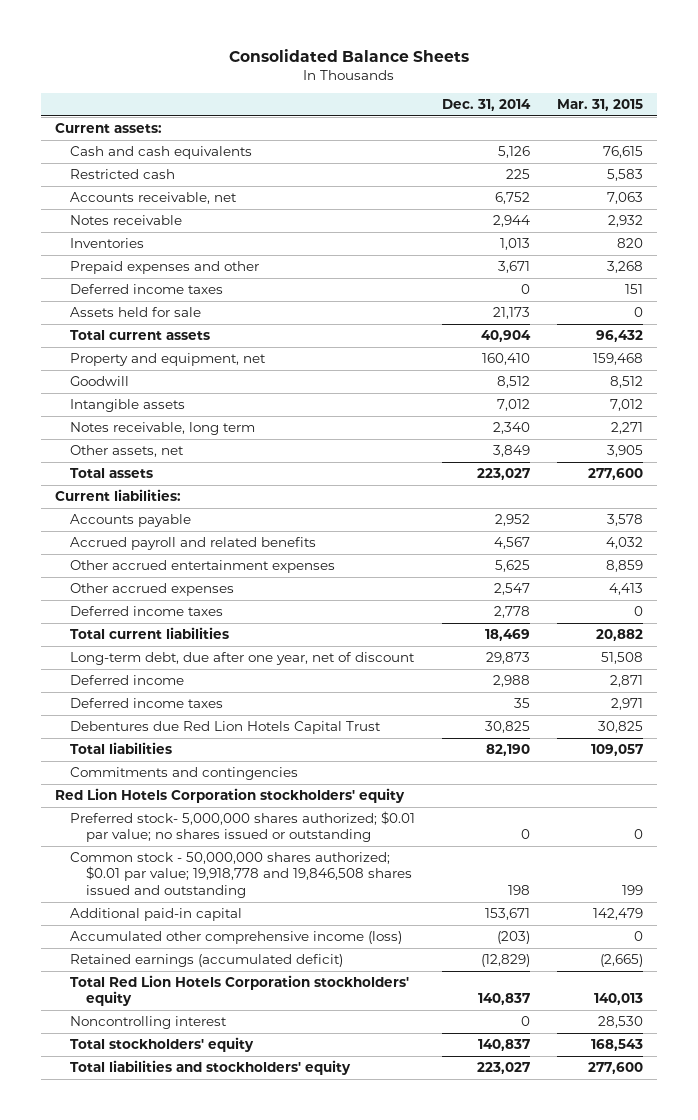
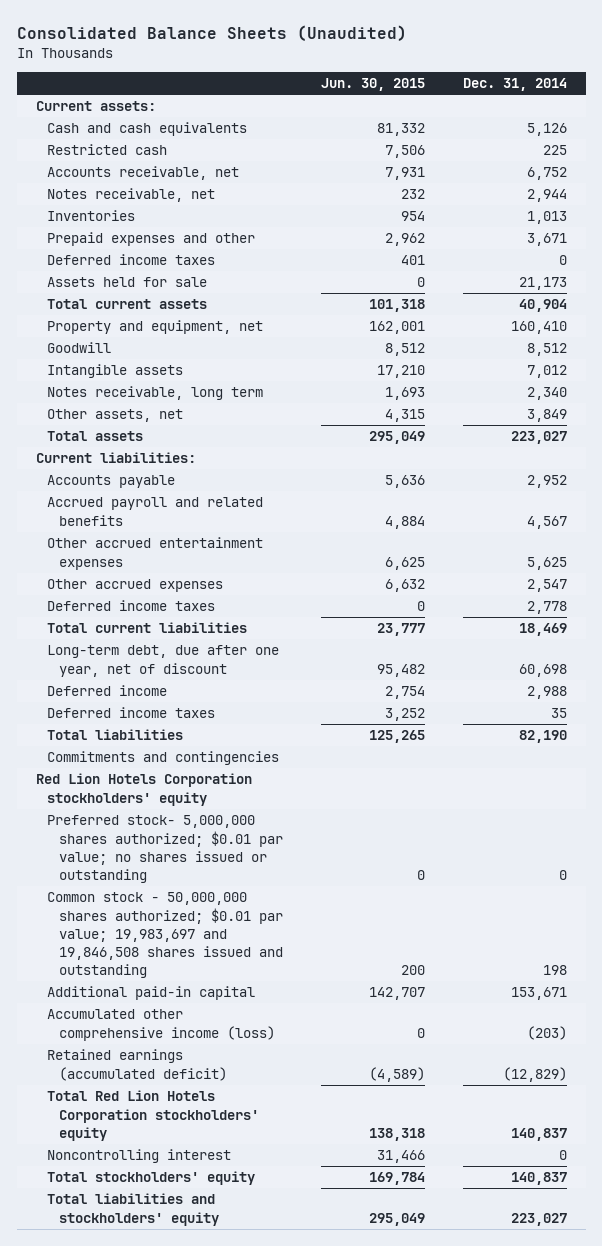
- Consolidated Balance Sheets
+ Consolidated Balance Sheets (Unaudited)
- | Dec. 31, 2014 | Mar. 31, 2015
+ | Jun. 30, 2015 | Dec. 31, 2014
- Notes receivable | 2,944 | 2,932
+ Notes receivable, net | 232 | 2,944
- Long-term debt, due after one year, net of discount | 29,873 | 51,508
+ Long-term debt, due after one year, net of discount | 95,482 | 60,698
- Debentures due Red Lion Hotels Capital Trust | 30,825 | 30,825
- Common stock - 50,000,000 shares authorized; $0.01 par value; 19,918,778 and 19,846,508 shares issued and outstanding | 198 | 199
+ Common stock - 50,000,000 shares authorized; $0.01 par value; 19,983,697 and 19,846,508 shares issued and outstanding | 200 | 198

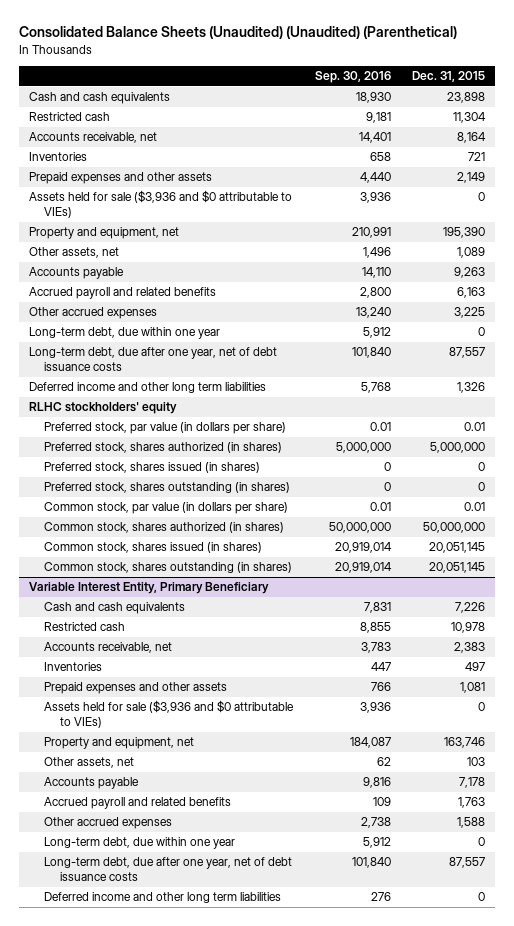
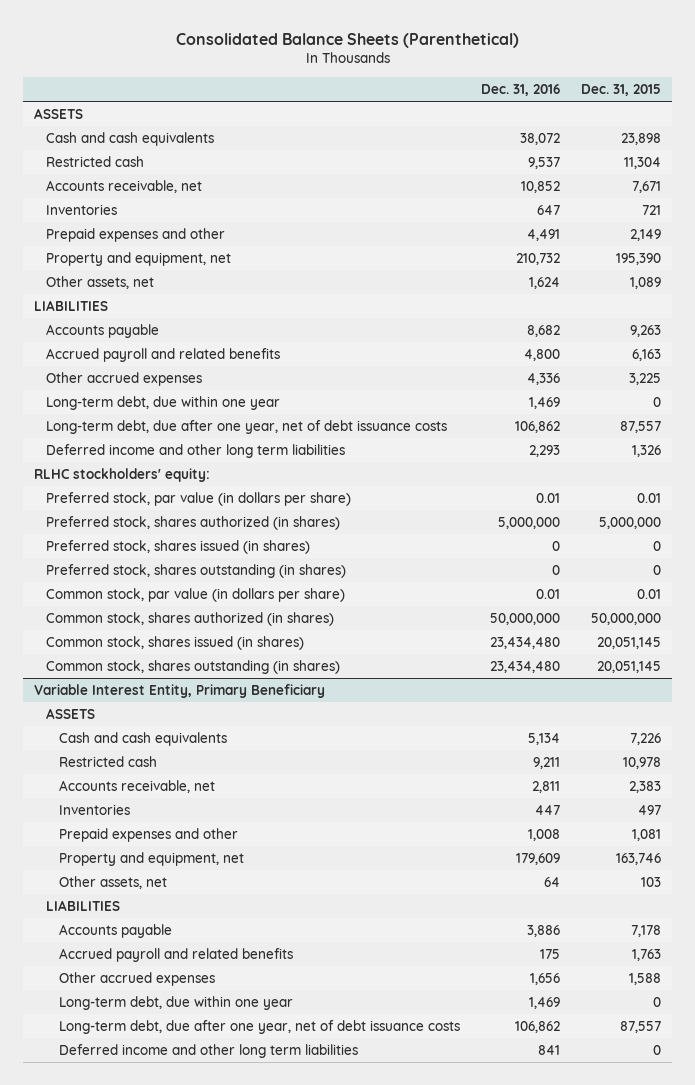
- Consolidated Balance Sheets (Unaudited) (Unaudited) (Parenthetical)
+ Consolidated Balance Sheets (Parenthetical)
- | Sep. 30, 2016 | Dec. 31, 2015
+ | Dec. 31, 2016 | Dec. 31, 2015
+ ASSETS
- Accounts receivable, net | 14,401 | 8,164
+ Accounts receivable, net | 10,852 | 7,671
- Prepaid expenses and other assets | 4,440 | 2,149
- Assets held for sale ($3,936 and $0 attributable to VIEs) | 3,936 | 0
+ Prepaid expenses and other | 4,491 | 2,149
+ LIABILITIES
- RLHC stockholders' equity
+ RLHC stockholders' equity:
@ Variable Interest Entity, Primary Beneficiary
+ ASSETS
- Prepaid expenses and other assets | 766 | 1,081
- Assets held for sale ($3,936 and $0 attributable to VIEs) | 3,936 | 0
+ Prepaid expenses and other | 1,008 | 1,081
+ LIABILITIES

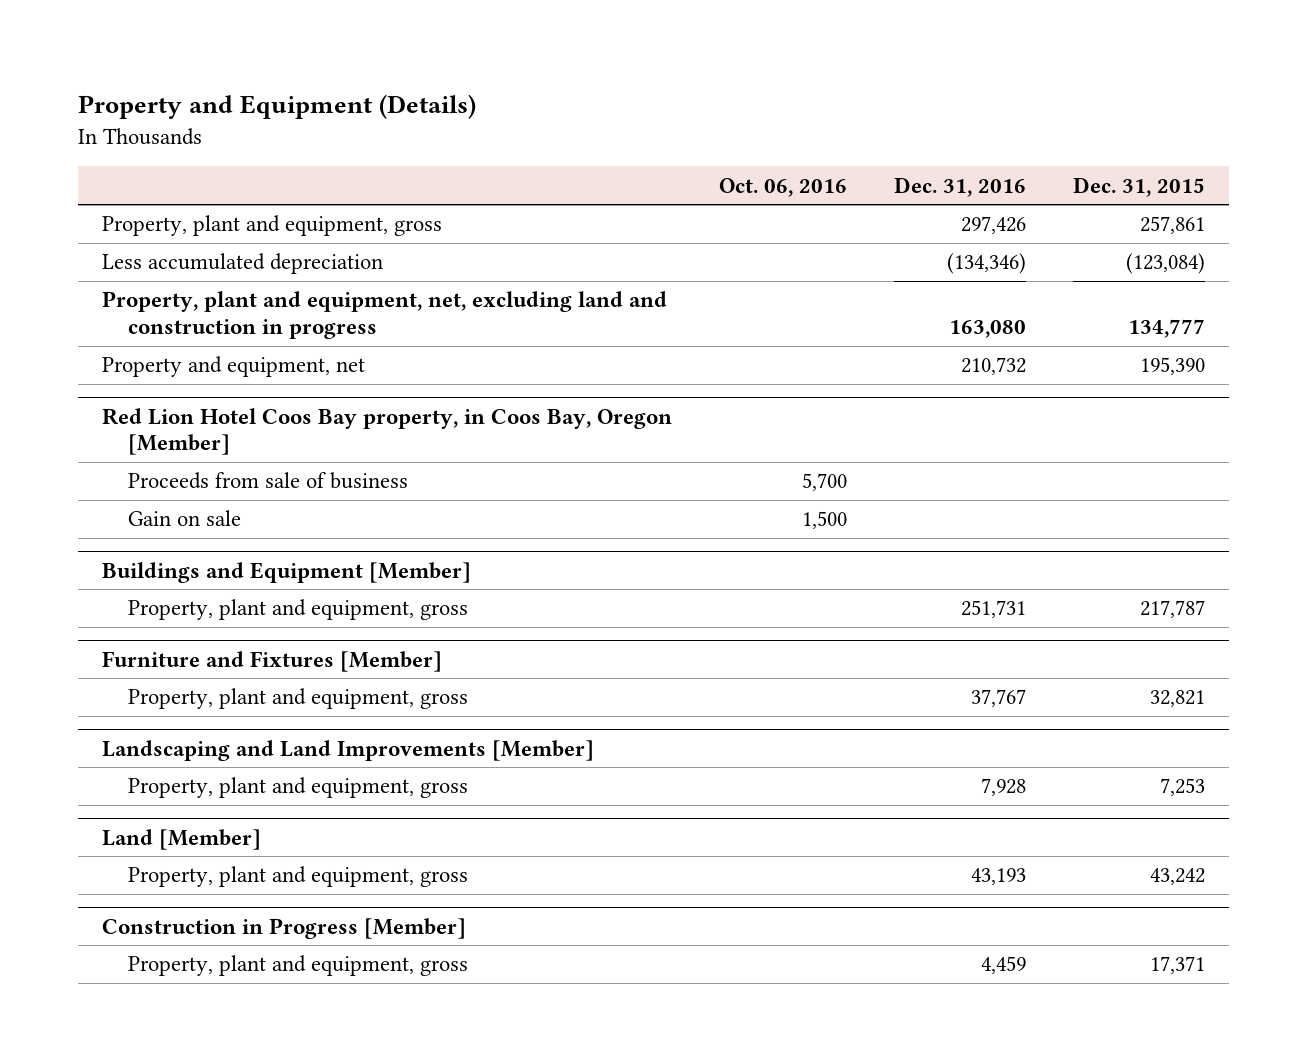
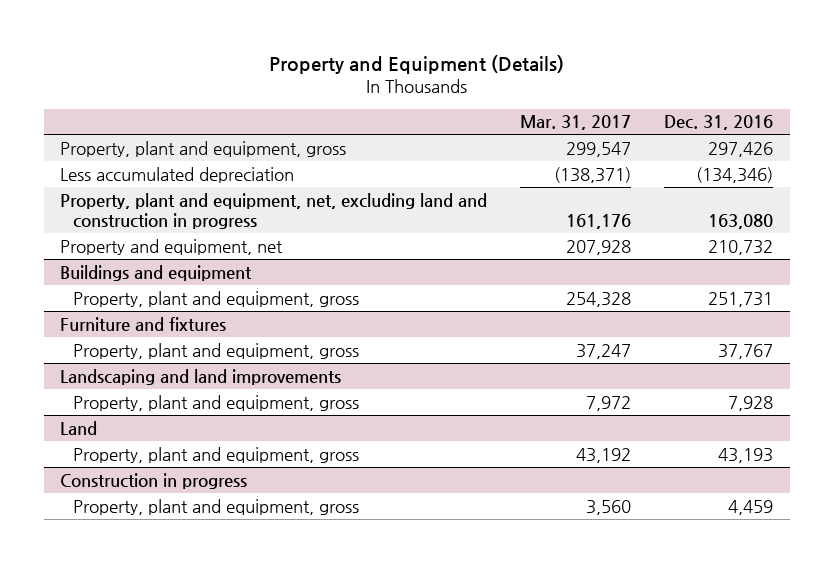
- | Oct. 06, 2016 | Dec. 31, 2016 | Dec. 31, 2015
+ | Mar. 31, 2017 | Dec. 31, 2016
- Red Lion Hotel Coos Bay property, in Coos Bay, Oregon [Member]
- Proceeds from sale of business | 5,700 | |
- Gain on sale | 1,500 | |
- Buildings and Equipment [Member]
+ Buildings and equipment
- Furniture and Fixtures [Member]
+ Furniture and fixtures
- Landscaping and Land Improvements [Member]
+ Landscaping and land improvements
- Land [Member]
+ Land
- Construction in Progress [Member]
+ Construction in progress

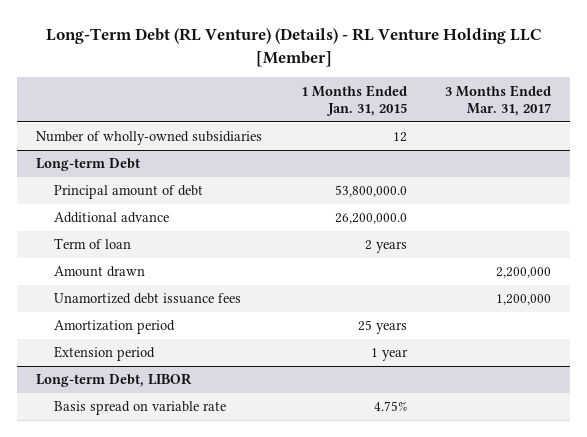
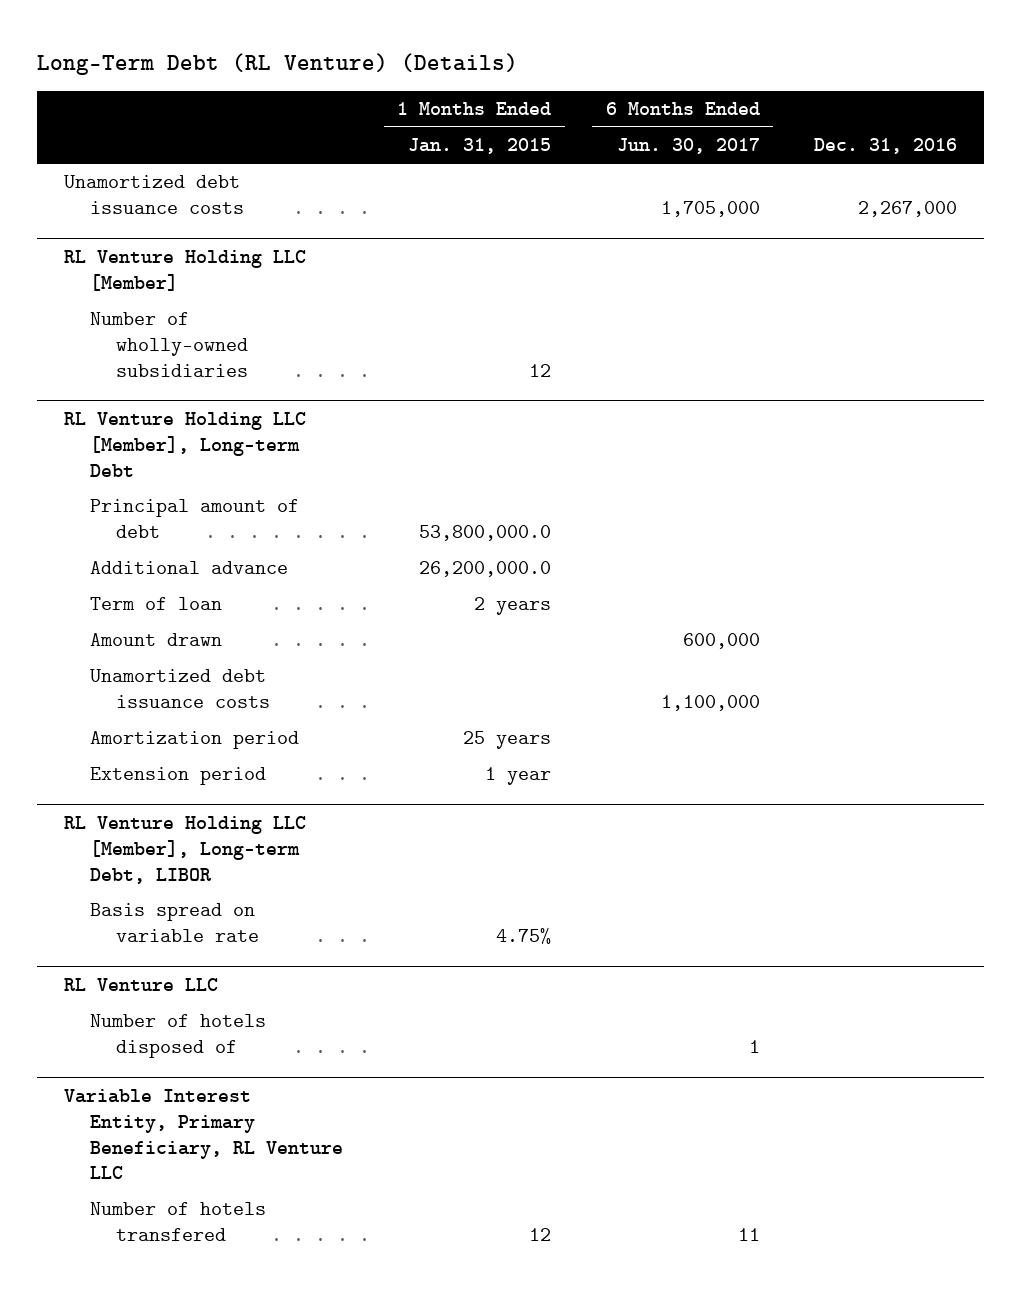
- Long-Term Debt (RL Venture) (Details) - RL Venture Holding LLC [Member]
+ Long-Term Debt (RL Venture) (Details)
- | 1 Months Ended Jan. 31, 2015 | 3 Months Ended Mar. 31, 2017
+ | 1 Months Ended Jan. 31, 2015 | 6 Months Ended Jun. 30, 2017 | Dec. 31, 2016
+ Unamortized debt issuance costs | | 1,705,000 | 2,267,000
+ RL Venture Holding LLC [Member]
- Long-term Debt
+ RL Venture Holding LLC [Member], Long-term Debt
- Unamortized debt issuance fees | | 1,200,000
+ Unamortized debt issuance costs | | 1,100,000 |
- Long-term Debt, LIBOR
+ RL Venture Holding LLC [Member], Long-term Debt, LIBOR
+ RL Venture LLC
+ Number of hotels disposed of | | 1 |
+ Variable Interest Entity, Primary Beneficiary, RL Venture LLC
+ Number of hotels transfered | 12 | 11 |

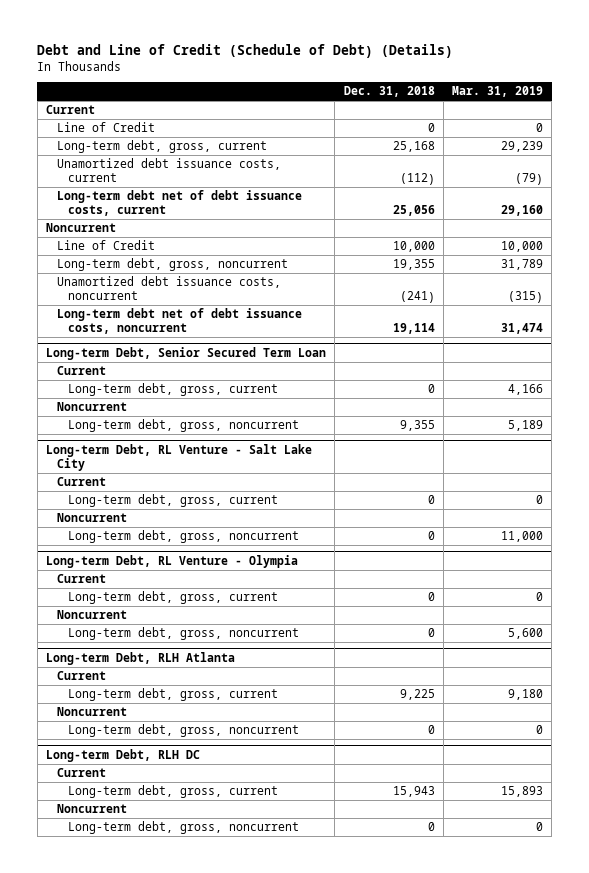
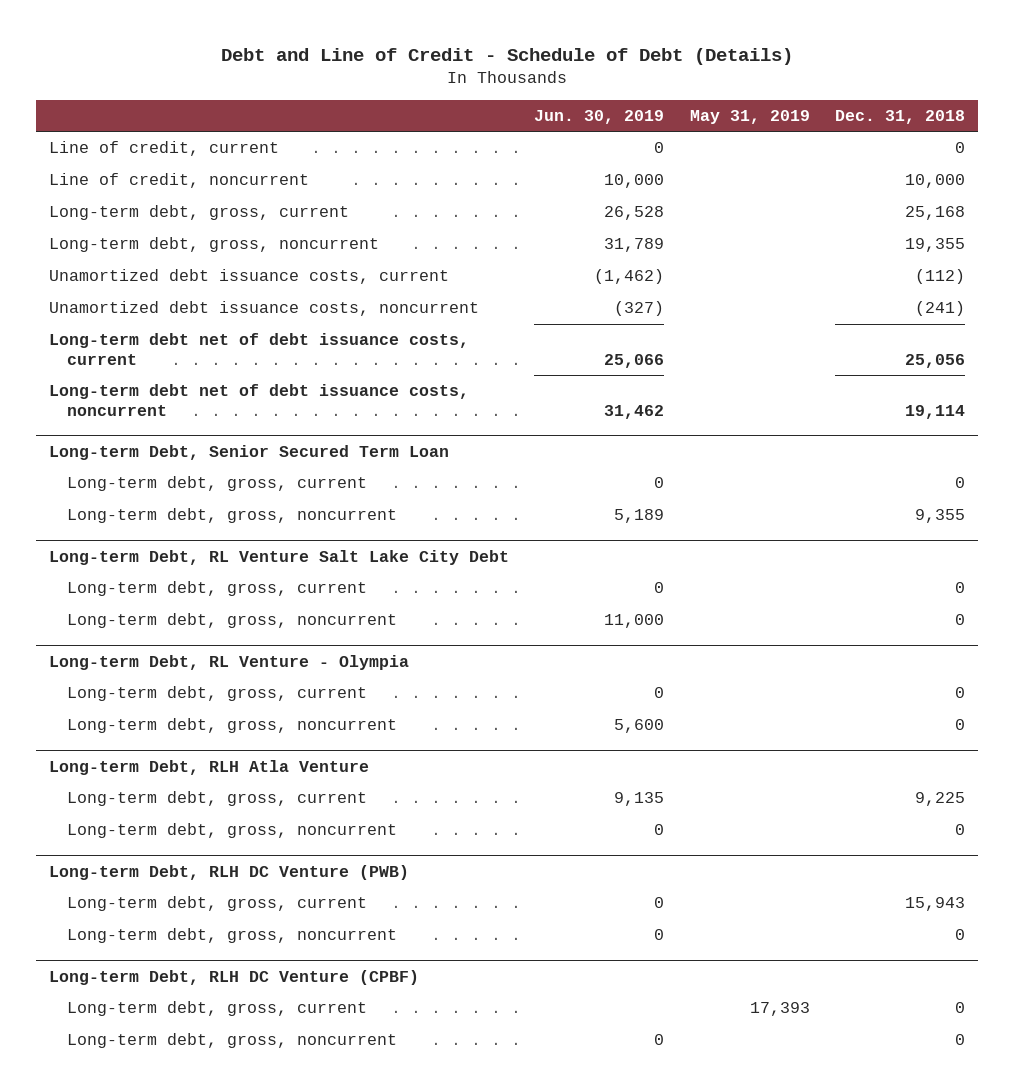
- Debt and Line of Credit (Schedule of Debt) (Details)
+ Debt and Line of Credit - Schedule of Debt (Details)
- | Dec. 31, 2018 | Mar. 31, 2019
+ | Jun. 30, 2019 | May 31, 2019 | Dec. 31, 2018
- Current
- Line of Credit | 0 | 0
+ Line of credit, current | 0 | | 0
+ Line of credit, noncurrent | 10,000 | | 10,000
- Noncurrent
- Line of Credit | 10,000 | 10,000
moved down: Unamortized debt issuance costs, current | (1,462) | | (112)
moved down: Long-term debt net of debt issuance costs, current | 25,066 | | 25,056
@ Long-term Debt, Senior Secured Term Loan
- Current
- Noncurrent
- Long-term Debt, RL Venture - Salt Lake City
- Current
+ Long-term Debt, RL Venture Salt Lake City Debt
- Noncurrent
@ Long-term Debt, RL Venture - Olympia
- Current
- Noncurrent
- Long-term Debt, RLH Atlanta
- Current
+ Long-term Debt, RLH Atla Venture
- Noncurrent
- Long-term Debt, RLH DC
- Current
+ Long-term Debt, RLH DC Venture (PWB)
- Noncurrent
+ Long-term Debt, RLH DC Venture (CPBF)
+ Long-term debt, gross, current | | 17,393 | 0
+ Long-term debt, gross, noncurrent | 0 | | 0

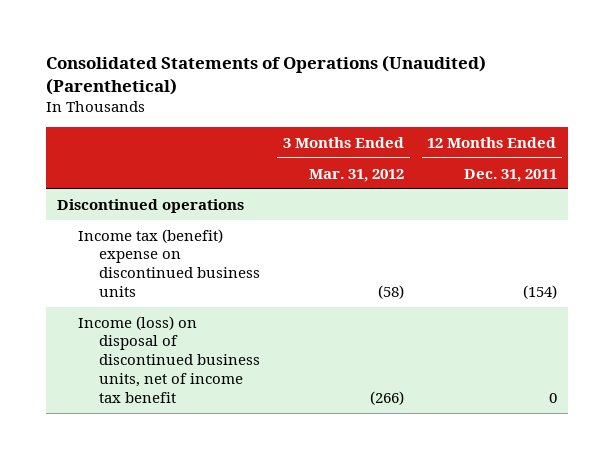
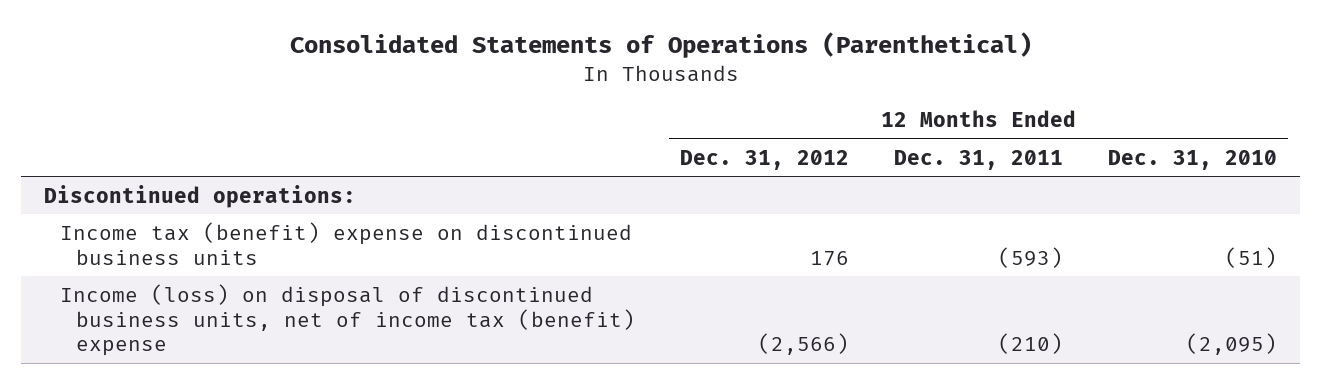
- Consolidated Statements of Operations (Unaudited) (Parenthetical)
+ Consolidated Statements of Operations (Parenthetical)
- | 3 Months Ended Mar. 31, 2012 | 12 Months Ended Dec. 31, 2011
+ | 12 Months Ended Dec. 31, 2012 | 12 Months Ended Dec. 31, 2011 | 12 Months Ended Dec. 31, 2010
- Discontinued operations
- Income tax (benefit) expense on discontinued business units | (58) | (154)
- Income (loss) on disposal of discontinued business units, net of income tax benefit | (266) | 0
+ Discontinued operations:
+ Income tax (benefit) expense on discontinued business units | 176 | (593) | (51)
+ Income (loss) on disposal of discontinued business units, net of income tax (benefit) expense | (2,566) | (210) | (2,095)

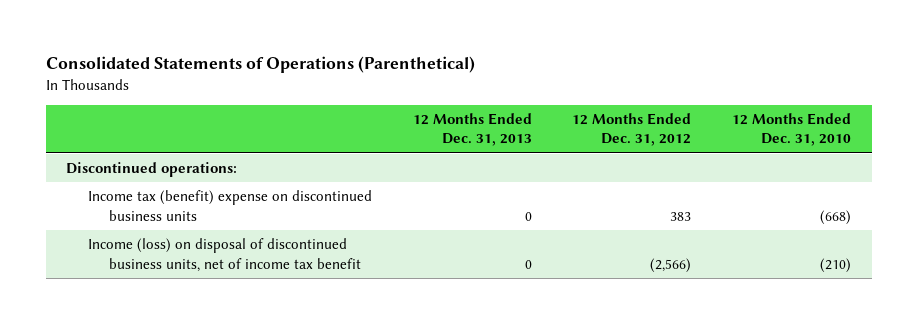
- | 12 Months Ended Dec. 31, 2012 | 12 Months Ended Dec. 31, 2011 | 12 Months Ended Dec. 31, 2010
+ | 12 Months Ended Dec. 31, 2013 | 12 Months Ended Dec. 31, 2012 | 12 Months Ended Dec. 31, 2010
- Income tax (benefit) expense on discontinued business units | 176 | (593) | (51)
- Income (loss) on disposal of discontinued business units, net of income tax (benefit) expense | (2,566) | (210) | (2,095)
+ Income tax (benefit) expense on discontinued business units | 0 | 383 | (668)
+ Income (loss) on disposal of discontinued business units, net of income tax benefit | 0 | (2,566) | (210)

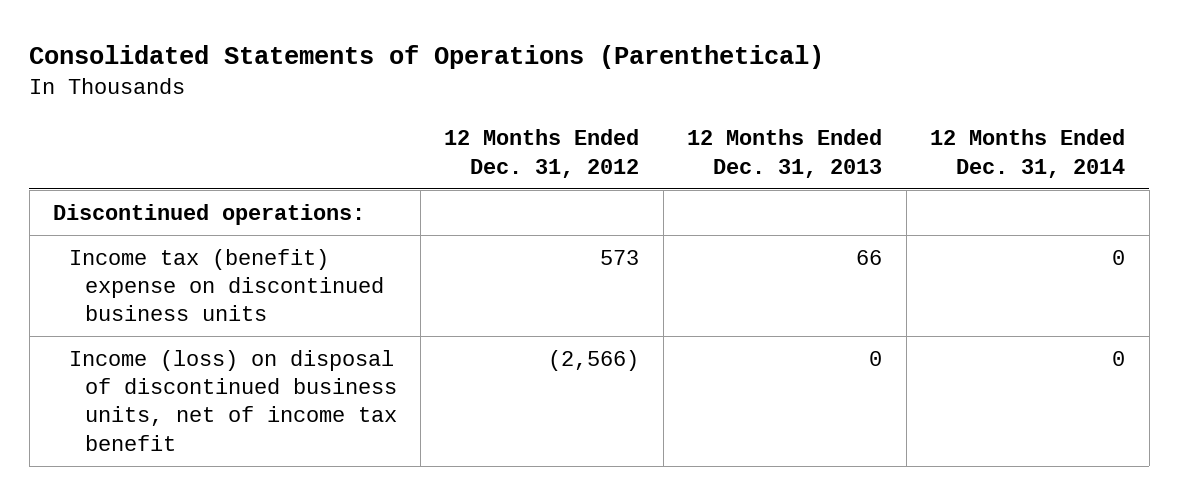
- | 12 Months Ended Dec. 31, 2013 | 12 Months Ended Dec. 31, 2012 | 12 Months Ended Dec. 31, 2010
+ | 12 Months Ended Dec. 31, 2012 | 12 Months Ended Dec. 31, 2013 | 12 Months Ended Dec. 31, 2014
- Income tax (benefit) expense on discontinued business units | 0 | 383 | (668)
+ Income tax (benefit) expense on discontinued business units | 573 | 66 | 0

